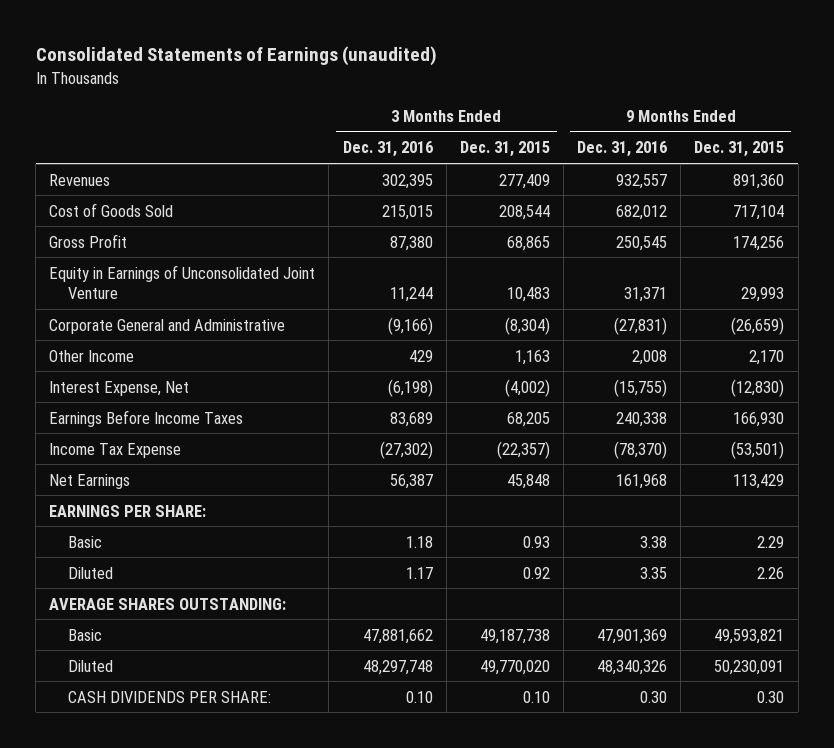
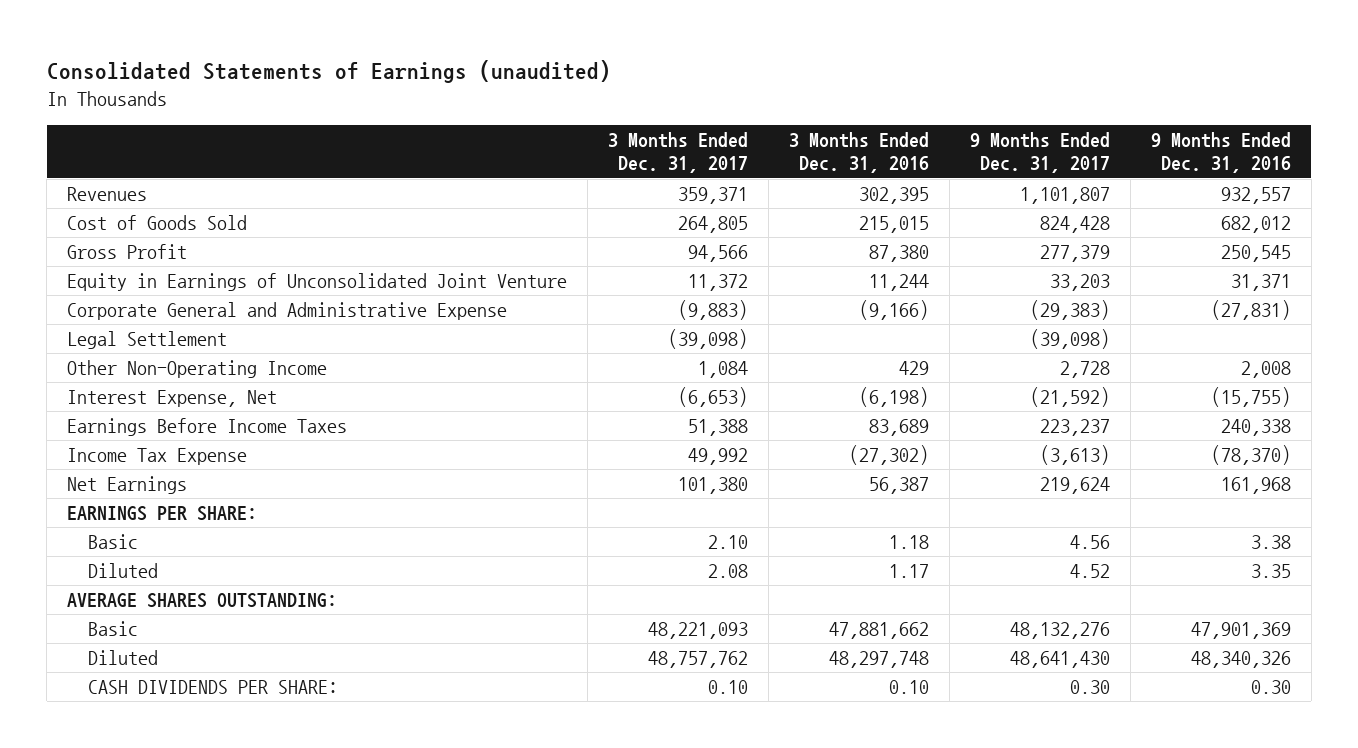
- | 3 Months Ended Dec. 31, 2016 | 3 Months Ended Dec. 31, 2015 | 9 Months Ended Dec. 31, 2016 | 9 Months Ended Dec. 31, 2015
+ | 3 Months Ended Dec. 31, 2017 | 3 Months Ended Dec. 31, 2016 | 9 Months Ended Dec. 31, 2017 | 9 Months Ended Dec. 31, 2016
- Corporate General and Administrative | (9,166) | (8,304) | (27,831) | (26,659)
- Other Income | 429 | 1,163 | 2,008 | 2,170
+ Corporate General and Administrative Expense | (9,883) | (9,166) | (29,383) | (27,831)
+ Legal Settlement | (39,098) | | (39,098) |
+ Other Non-Operating Income | 1,084 | 429 | 2,728 | 2,008

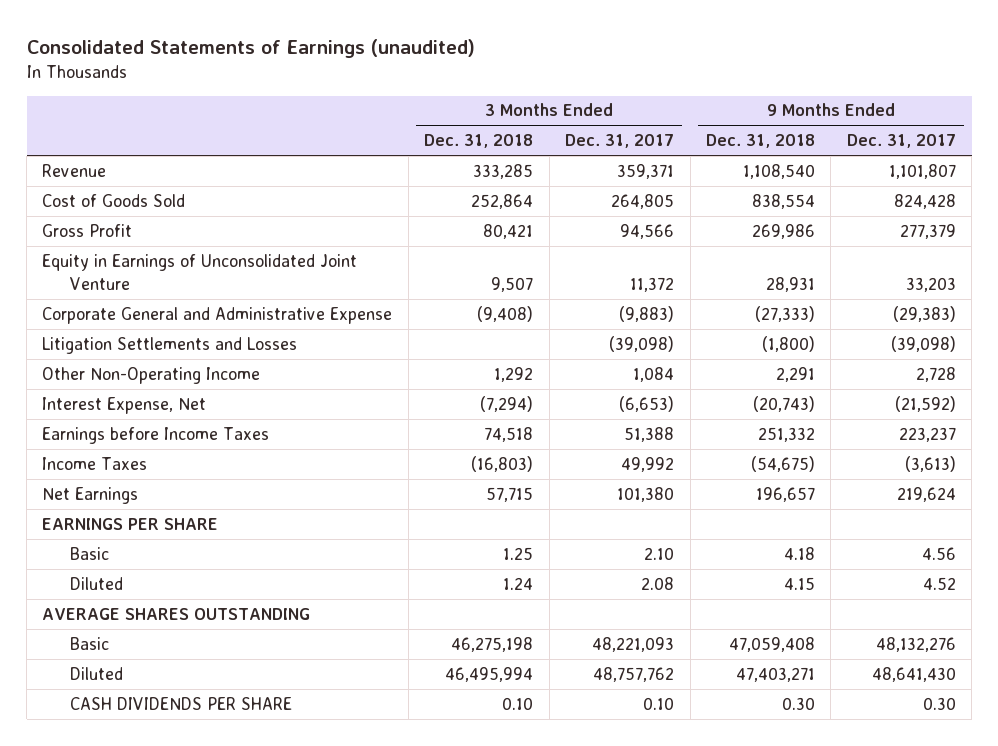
- | 3 Months Ended Dec. 31, 2017 | 3 Months Ended Dec. 31, 2016 | 9 Months Ended Dec. 31, 2017 | 9 Months Ended Dec. 31, 2016
+ | 3 Months Ended Dec. 31, 2018 | 3 Months Ended Dec. 31, 2017 | 9 Months Ended Dec. 31, 2018 | 9 Months Ended Dec. 31, 2017
- Revenues | 359,371 | 302,395 | 1,101,807 | 932,557
+ Revenue | 333,285 | 359,371 | 1,108,540 | 1,101,807
- Legal Settlement | (39,098) | | (39,098) |
+ Litigation Settlements and Losses | | (39,098) | (1,800) | (39,098)
- Earnings Before Income Taxes | 51,388 | 83,689 | 223,237 | 240,338
- Income Tax Expense | 49,992 | (27,302) | (3,613) | (78,370)
+ Earnings before Income Taxes | 74,518 | 51,388 | 251,332 | 223,237
+ Income Taxes | (16,803) | 49,992 | (54,675) | (3,613)
- EARNINGS PER SHARE:
+ EARNINGS PER SHARE
- AVERAGE SHARES OUTSTANDING:
+ AVERAGE SHARES OUTSTANDING
- CASH DIVIDENDS PER SHARE: | 0.10 | 0.10 | 0.30 | 0.30
+ CASH DIVIDENDS PER SHARE | 0.10 | 0.10 | 0.30 | 0.30

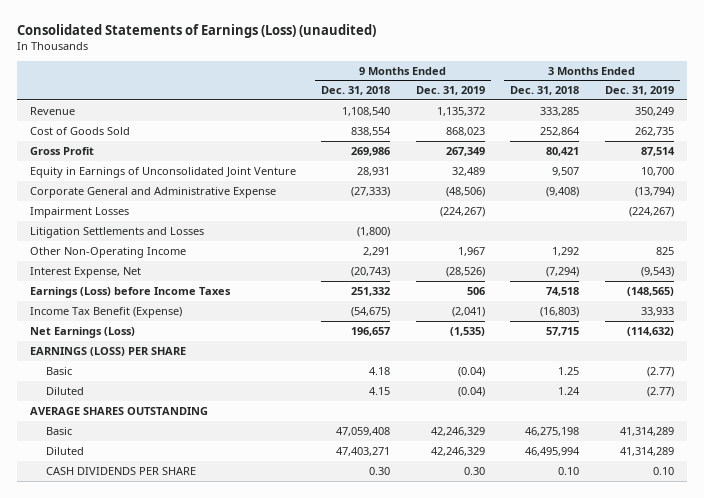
- Consolidated Statements of Earnings (unaudited)
+ Consolidated Statements of Earnings (Loss) (unaudited)
- | 3 Months Ended Dec. 31, 2018 | 3 Months Ended Dec. 31, 2017 | 9 Months Ended Dec. 31, 2018 | 9 Months Ended Dec. 31, 2017
+ | 9 Months Ended Dec. 31, 2018 | 9 Months Ended Dec. 31, 2019 | 3 Months Ended Dec. 31, 2018 | 3 Months Ended Dec. 31, 2019
+ Impairment Losses | | (224,267) | | (224,267)
- Earnings before Income Taxes | 74,518 | 51,388 | 251,332 | 223,237
- Income Taxes | (16,803) | 49,992 | (54,675) | (3,613)
- Net Earnings | 57,715 | 101,380 | 196,657 | 219,624
- EARNINGS PER SHARE
+ Earnings (Loss) before Income Taxes | 251,332 | 506 | 74,518 | (148,565)
+ Income Tax Benefit (Expense) | (54,675) | (2,041) | (16,803) | 33,933
+ Net Earnings (Loss) | 196,657 | (1,535) | 57,715 | (114,632)
+ EARNINGS (LOSS) PER SHARE

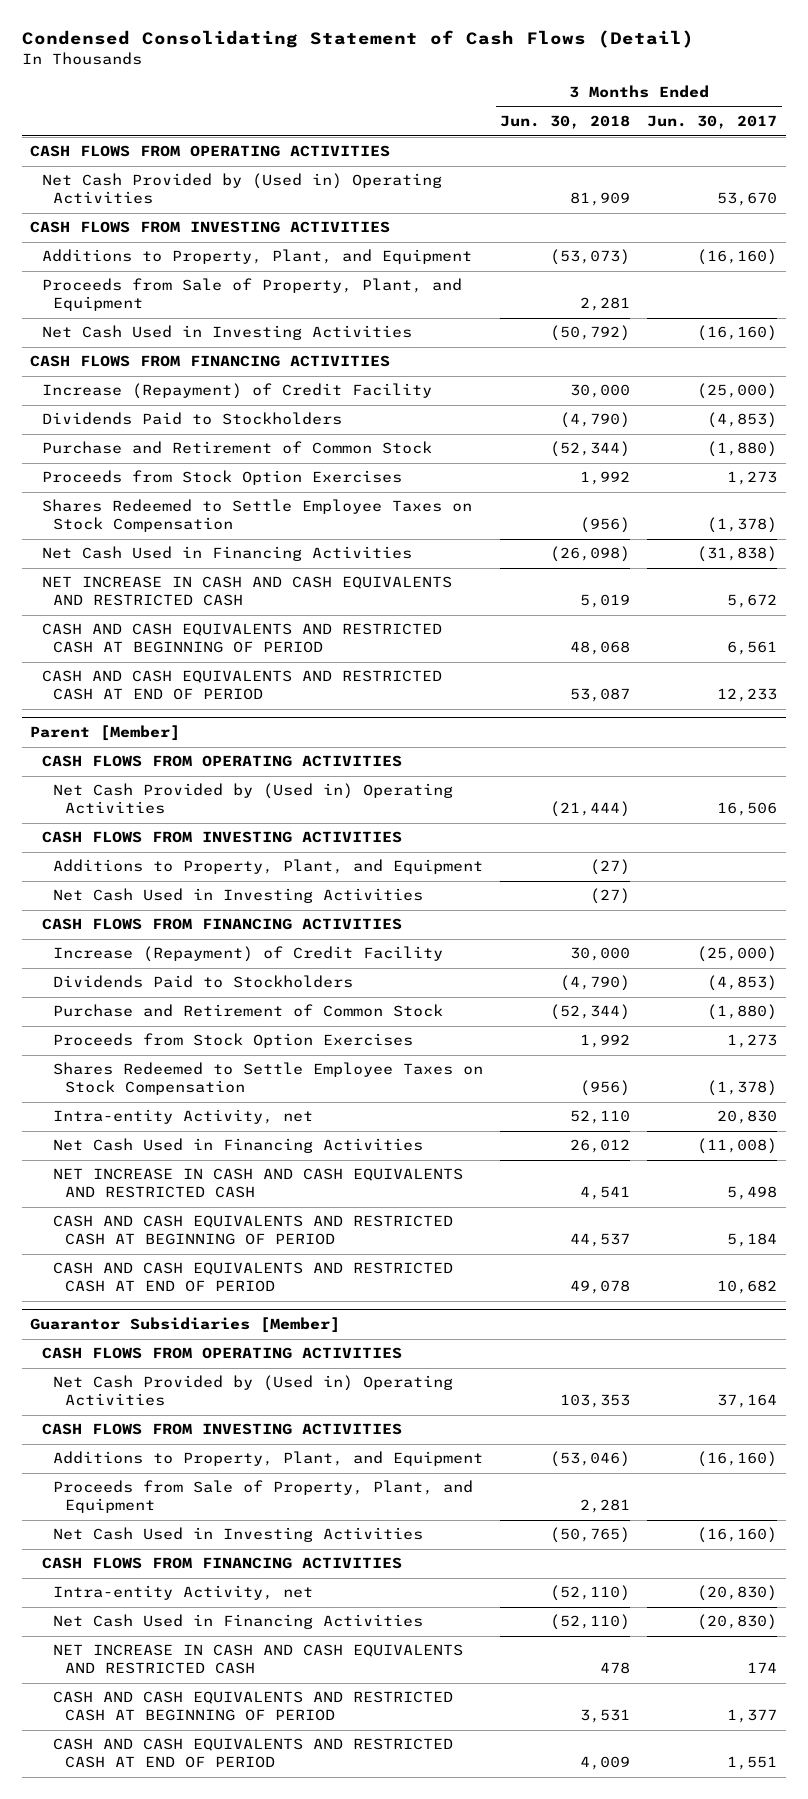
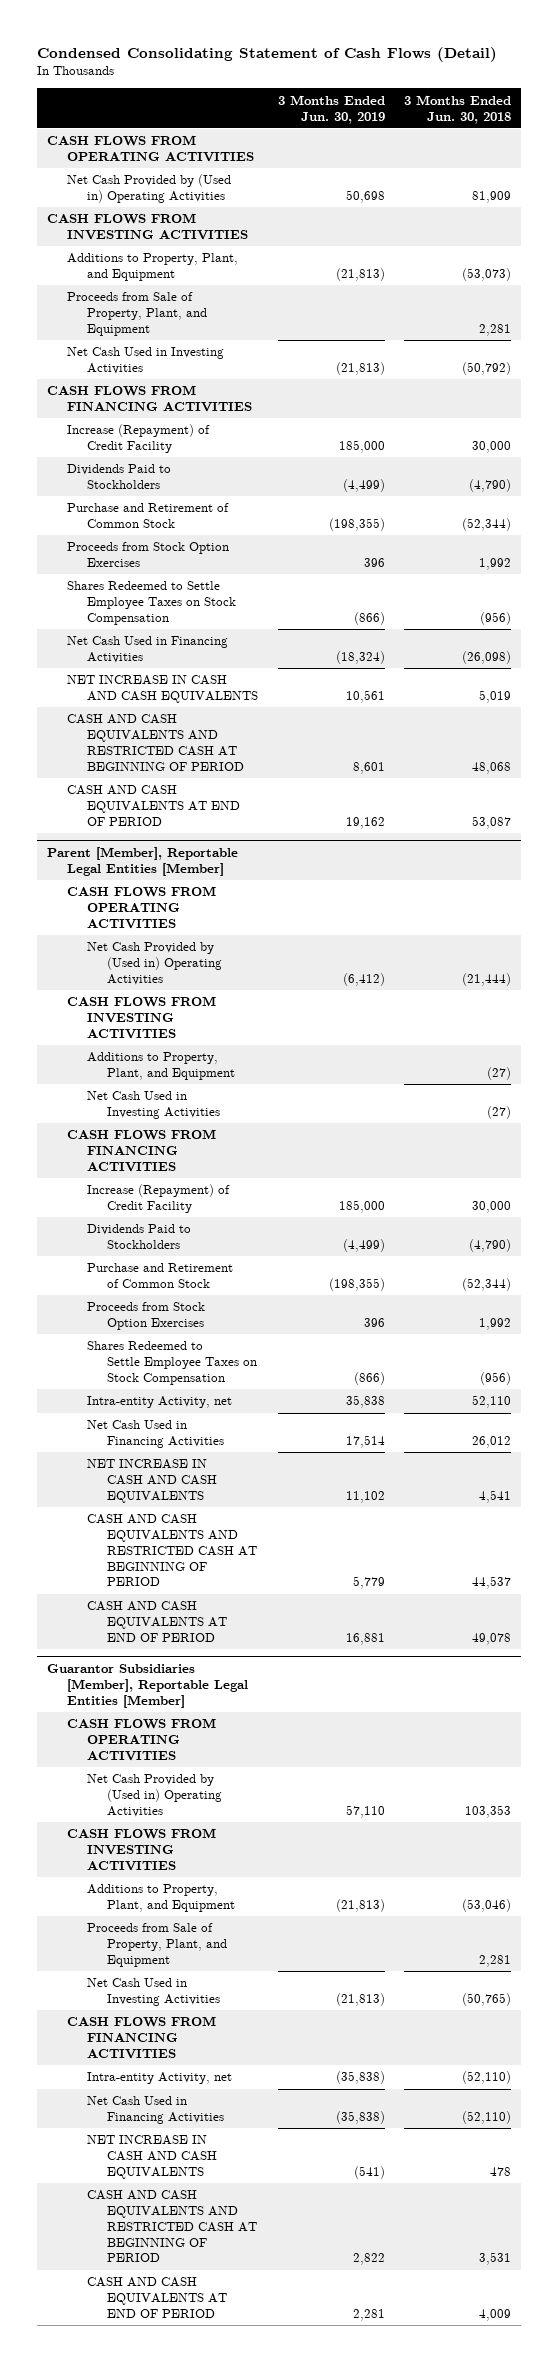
- | 3 Months Ended Jun. 30, 2018 | 3 Months Ended Jun. 30, 2017
+ | 3 Months Ended Jun. 30, 2019 | 3 Months Ended Jun. 30, 2018
- NET INCREASE IN CASH AND CASH EQUIVALENTS AND RESTRICTED CASH | 5,019 | 5,672
+ NET INCREASE IN CASH AND CASH EQUIVALENTS | 10,561 | 5,019
- CASH AND CASH EQUIVALENTS AND RESTRICTED CASH AT END OF PERIOD | 53,087 | 12,233
- Parent [Member]
+ CASH AND CASH EQUIVALENTS AT END OF PERIOD | 19,162 | 53,087
+ Parent [Member], Reportable Legal Entities [Member]
- NET INCREASE IN CASH AND CASH EQUIVALENTS AND RESTRICTED CASH | 4,541 | 5,498
+ NET INCREASE IN CASH AND CASH EQUIVALENTS | 11,102 | 4,541
- CASH AND CASH EQUIVALENTS AND RESTRICTED CASH AT END OF PERIOD | 49,078 | 10,682
- Guarantor Subsidiaries [Member]
+ CASH AND CASH EQUIVALENTS AT END OF PERIOD | 16,881 | 49,078
+ Guarantor Subsidiaries [Member], Reportable Legal Entities [Member]
- NET INCREASE IN CASH AND CASH EQUIVALENTS AND RESTRICTED CASH | 478 | 174
+ NET INCREASE IN CASH AND CASH EQUIVALENTS | (541) | 478
- CASH AND CASH EQUIVALENTS AND RESTRICTED CASH AT END OF PERIOD | 4,009 | 1,551
+ CASH AND CASH EQUIVALENTS AT END OF PERIOD | 2,281 | 4,009

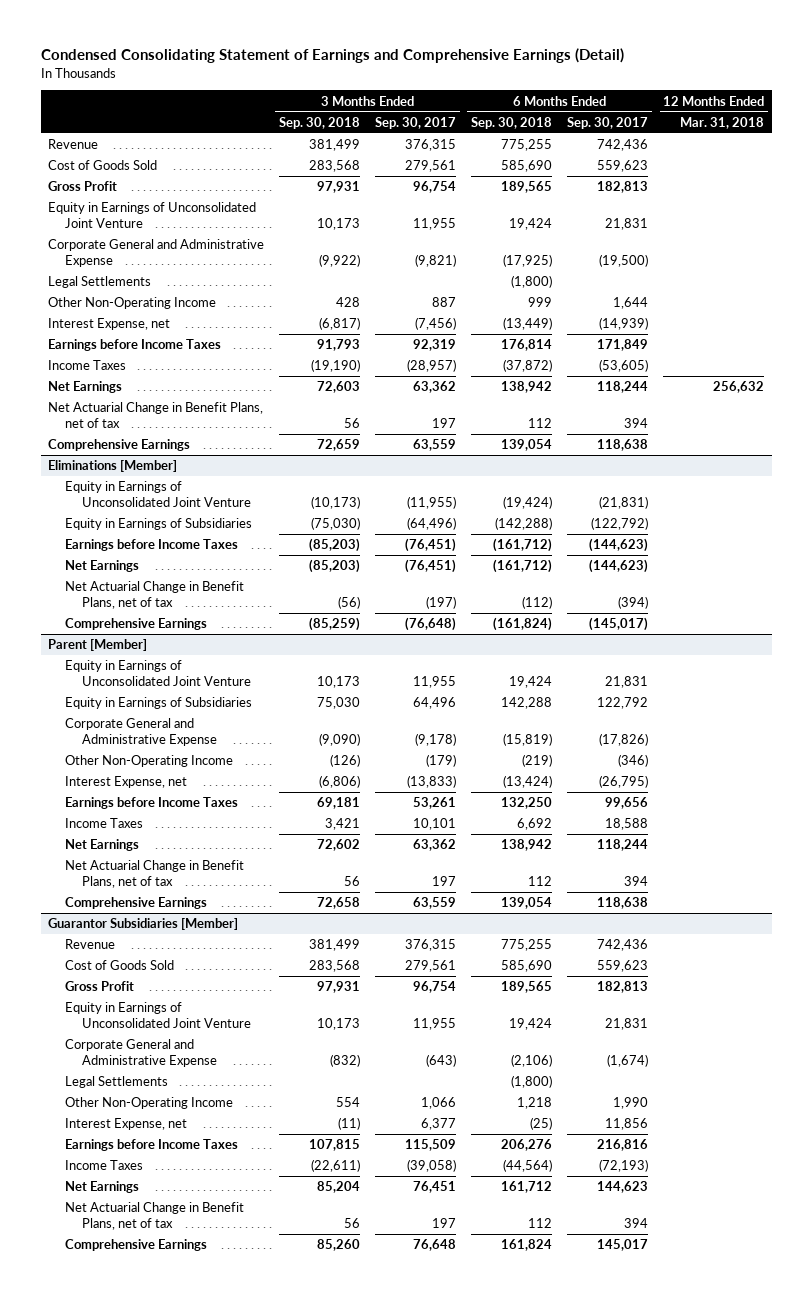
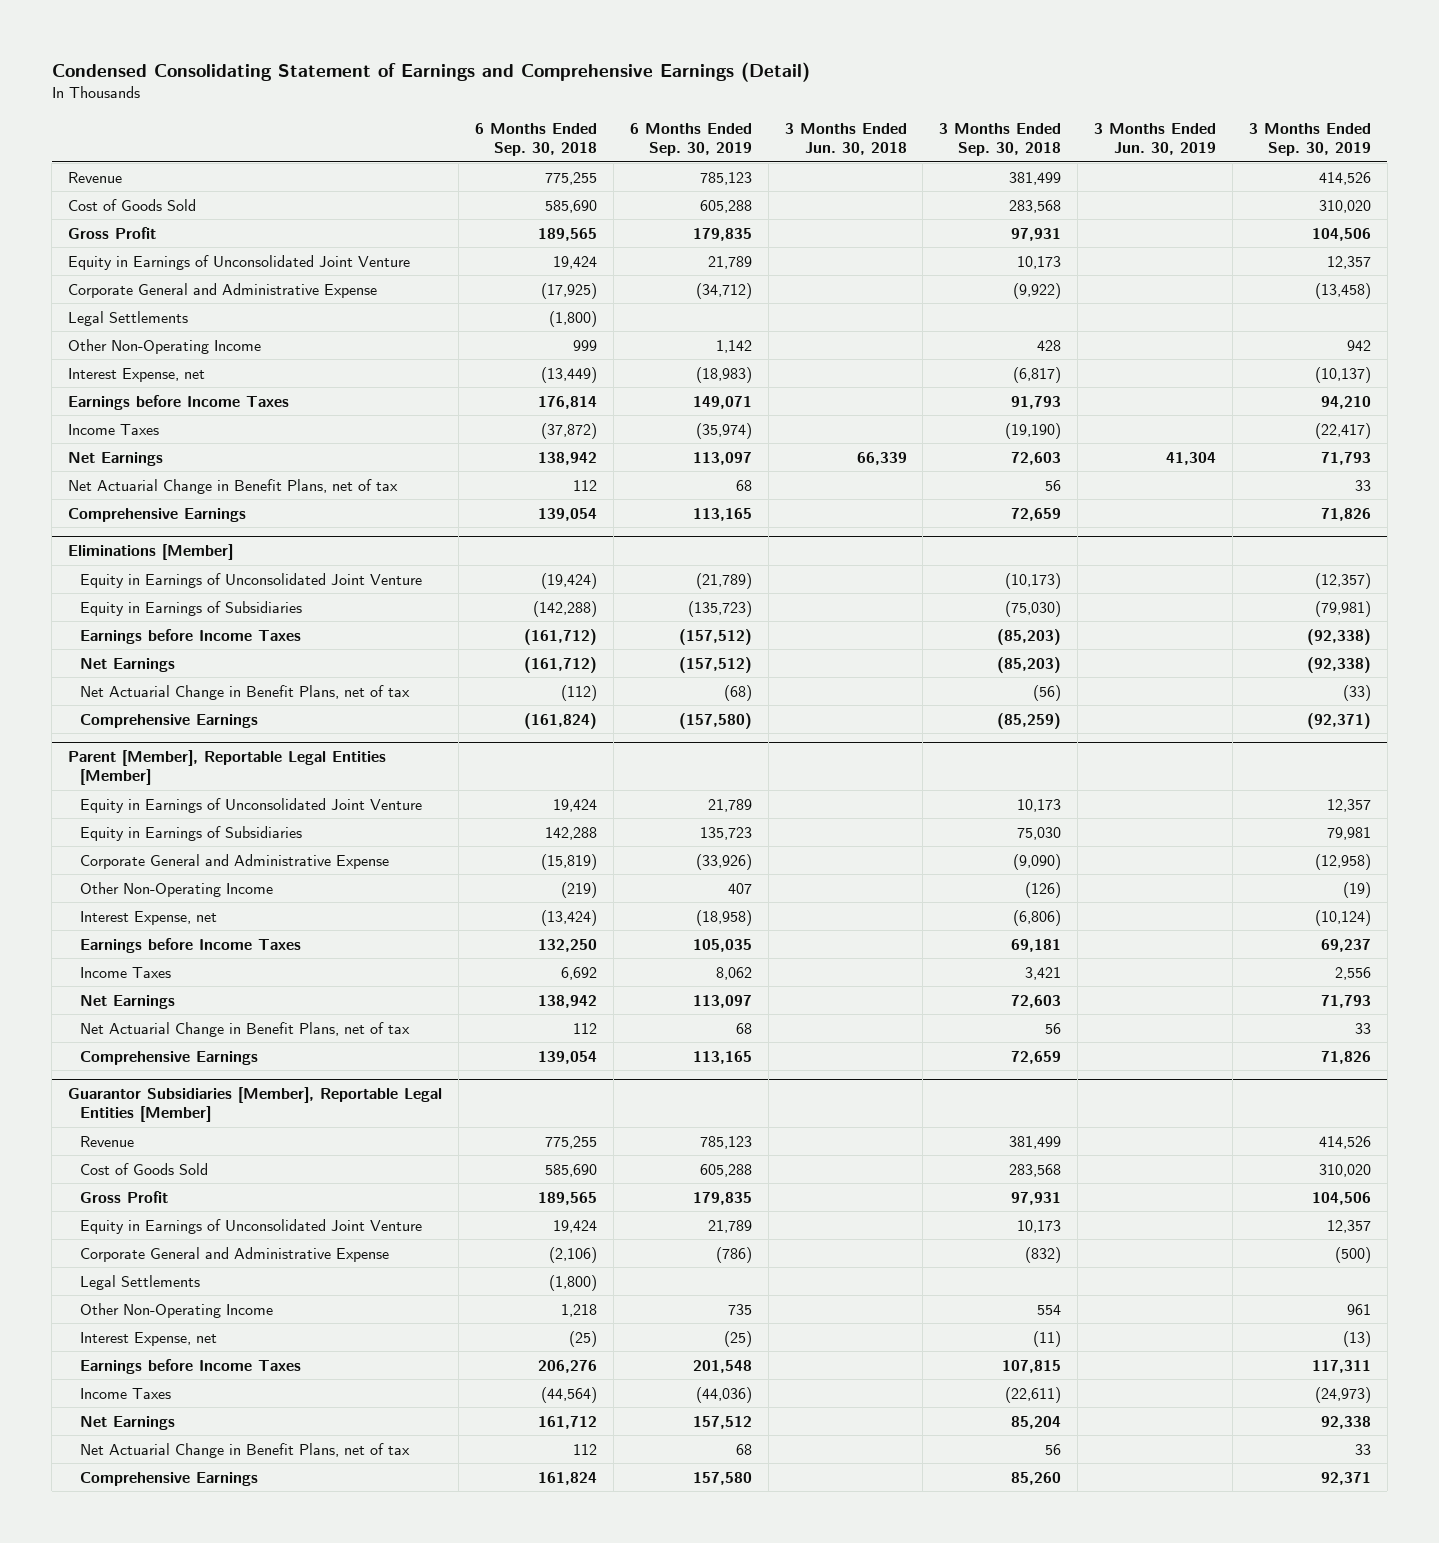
- | 3 Months Ended Sep. 30, 2018 | 3 Months Ended Sep. 30, 2017 | 6 Months Ended Sep. 30, 2018 | 6 Months Ended Sep. 30, 2017 | 12 Months Ended Mar. 31, 2018
+ | 6 Months Ended Sep. 30, 2018 | 6 Months Ended Sep. 30, 2019 | 3 Months Ended Jun. 30, 2018 | 3 Months Ended Sep. 30, 2018 | 3 Months Ended Jun. 30, 2019 | 3 Months Ended Sep. 30, 2019
- Parent [Member]
+ Parent [Member], Reportable Legal Entities [Member]
- Net Earnings | 72,602 | 63,362 | 138,942 | 118,244 |
+ Net Earnings | 138,942 | 113,097 | | 72,603 | | 71,793
- Comprehensive Earnings | 72,658 | 63,559 | 139,054 | 118,638 |
- Guarantor Subsidiaries [Member]
+ Comprehensive Earnings | 139,054 | 113,165 | | 72,659 | | 71,826
+ Guarantor Subsidiaries [Member], Reportable Legal Entities [Member]

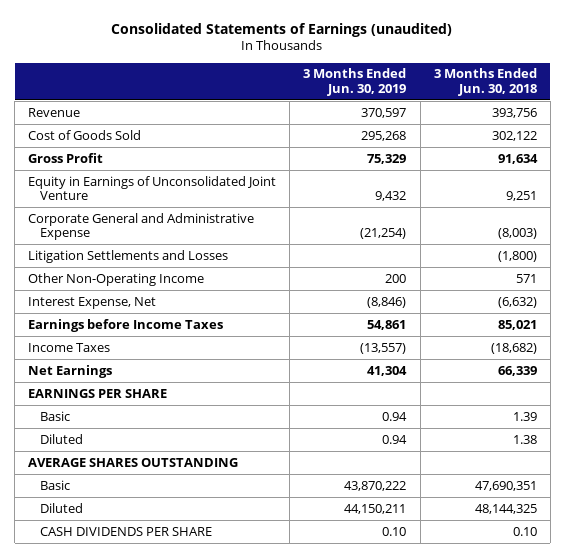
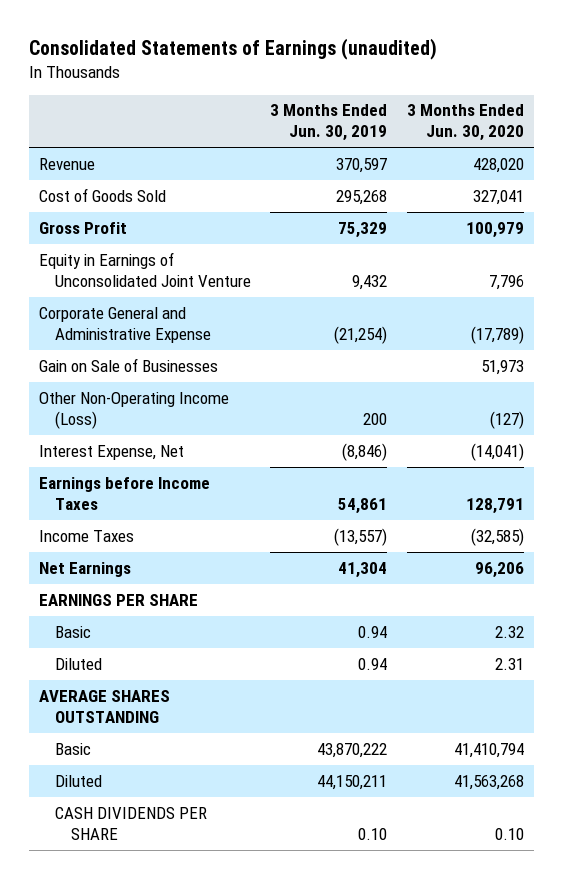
- | 3 Months Ended Jun. 30, 2019 | 3 Months Ended Jun. 30, 2018
+ | 3 Months Ended Jun. 30, 2019 | 3 Months Ended Jun. 30, 2020
- Litigation Settlements and Losses | | (1,800)
- Other Non-Operating Income | 200 | 571
+ Gain on Sale of Businesses | | 51,973
+ Other Non-Operating Income (Loss) | 200 | (127)

